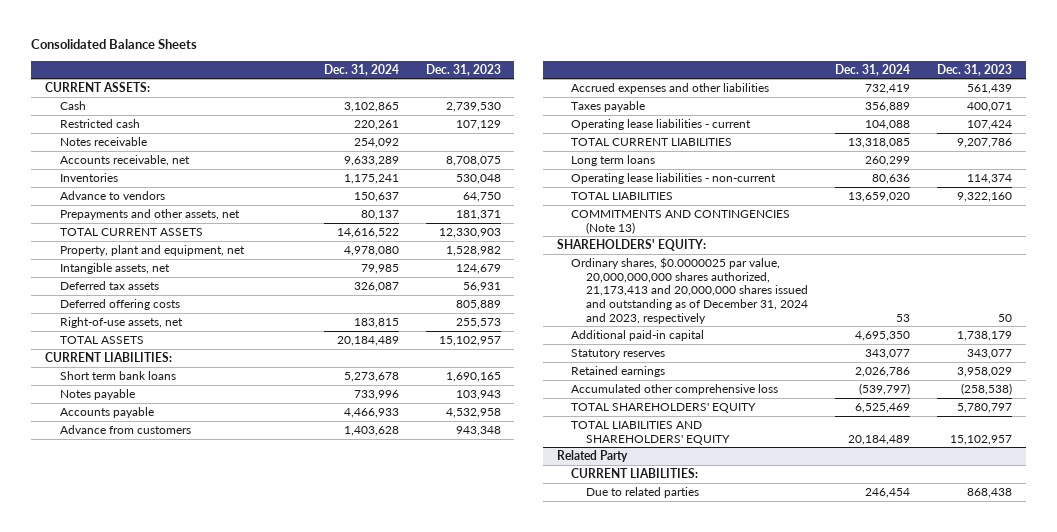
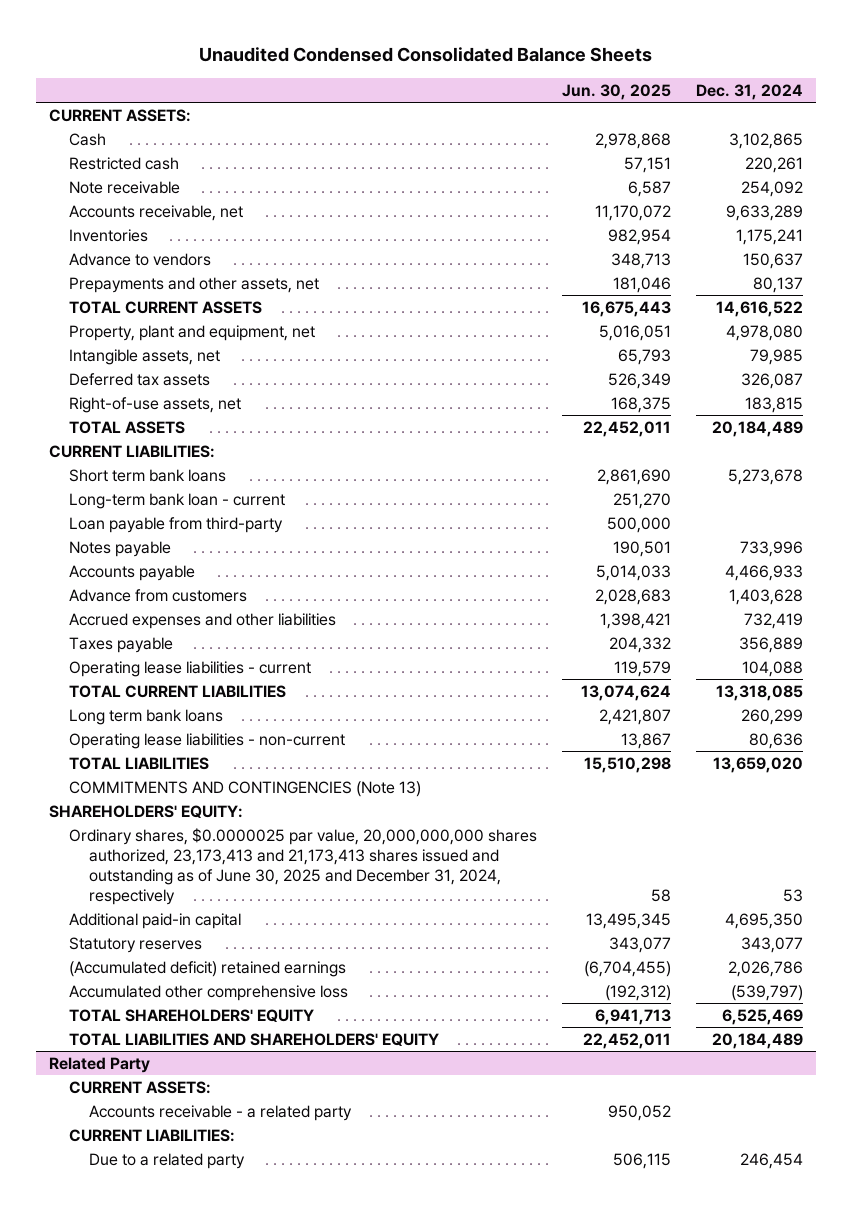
- Consolidated Balance Sheets
+ Unaudited Condensed Consolidated Balance Sheets
- | Dec. 31, 2024 | Dec. 31, 2023
+ | Jun. 30, 2025 | Dec. 31, 2024
- Notes receivable | 254,092 |
+ Note receivable | 6,587 | 254,092
- Deferred offering costs | | 805,889
+ Long-term bank loan - current | 251,270 |
+ Loan payable from third-party | 500,000 |
- Long term loans | 260,299 |
+ Long term bank loans | 2,421,807 | 260,299
- Ordinary shares, $0.0000025 par value, 20,000,000,000 shares authorized, 21,173,413 and 20,000,000 shares issued and outstanding as of December 31, 2024 and 2023, respectively | 53 | 50
+ Ordinary shares, $0.0000025 par value, 20,000,000,000 shares authorized, 23,173,413 and 21,173,413 shares issued and outstanding as of June 30, 2025 and December 31, 2024, respectively | 58 | 53
- Retained earnings | 2,026,786 | 3,958,029
+ (Accumulated deficit) retained earnings | (6,704,455) | 2,026,786
@ Related Party
+ CURRENT ASSETS:
+ Accounts receivable - a related party | 950,052 |
- Due to related parties | 246,454 | 868,438
+ Due to a related party | 506,115 | 246,454

